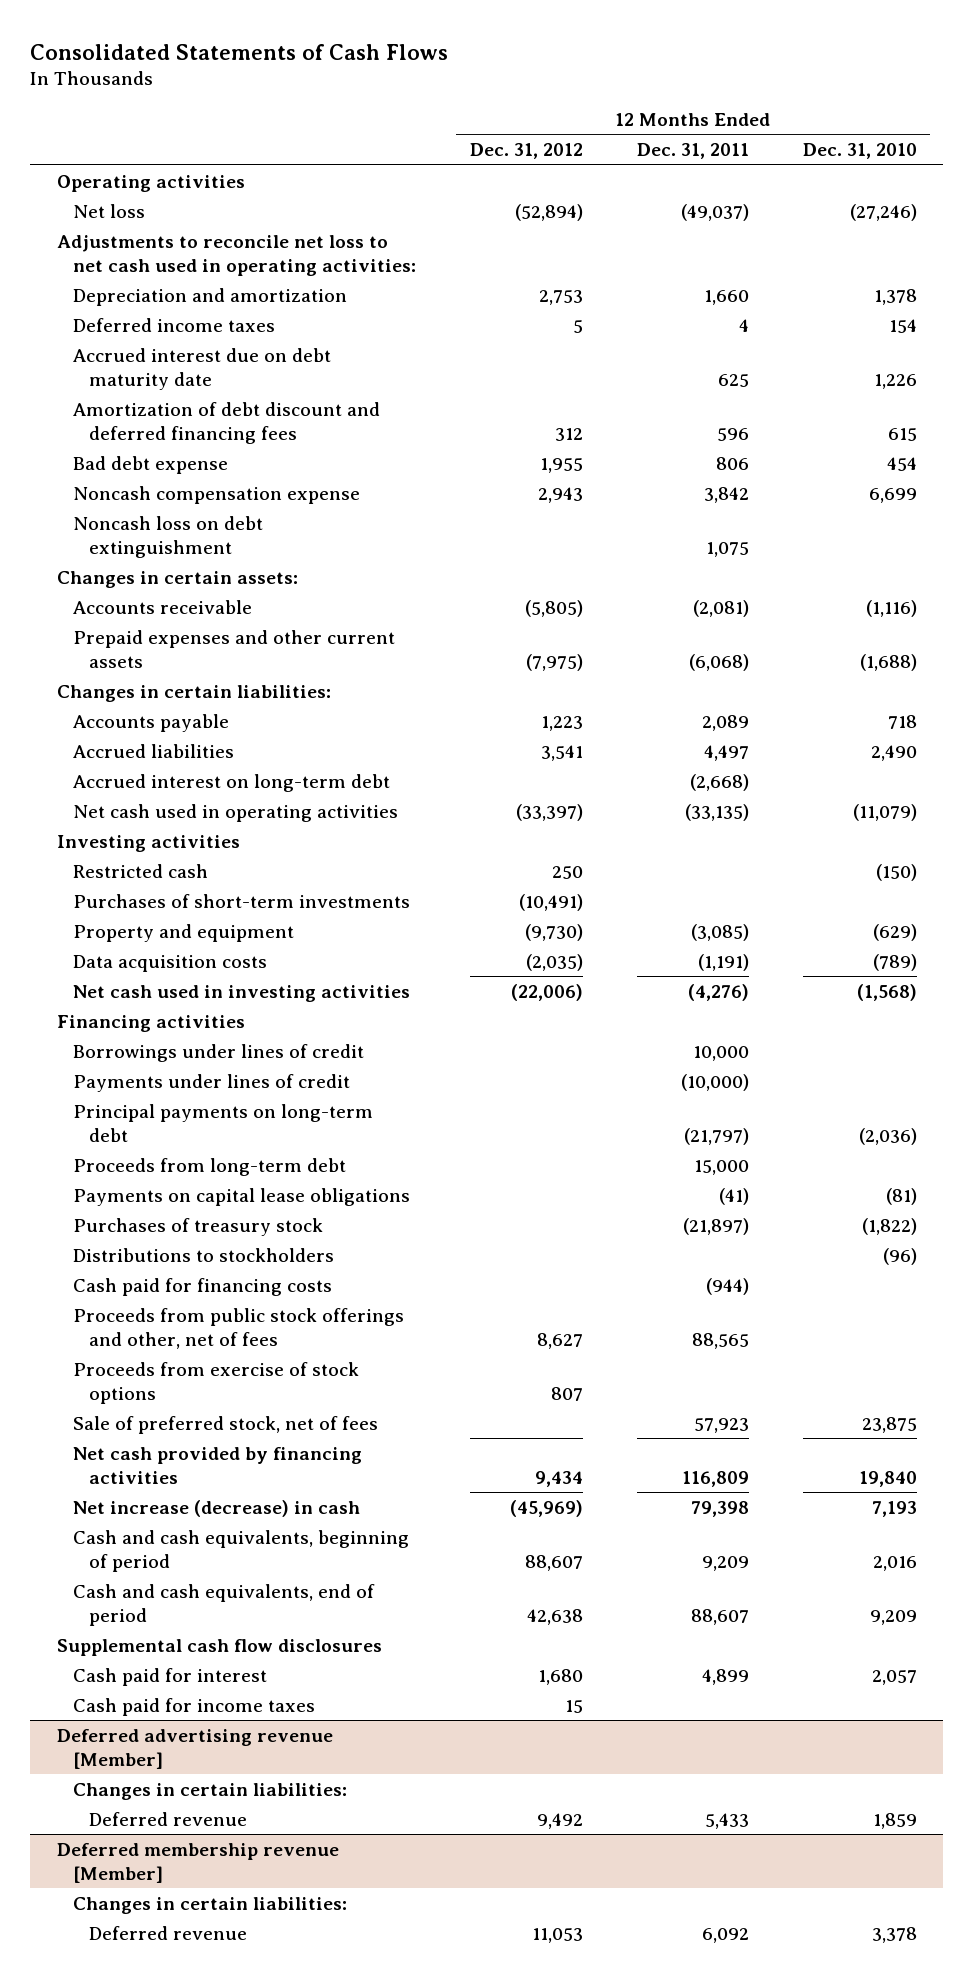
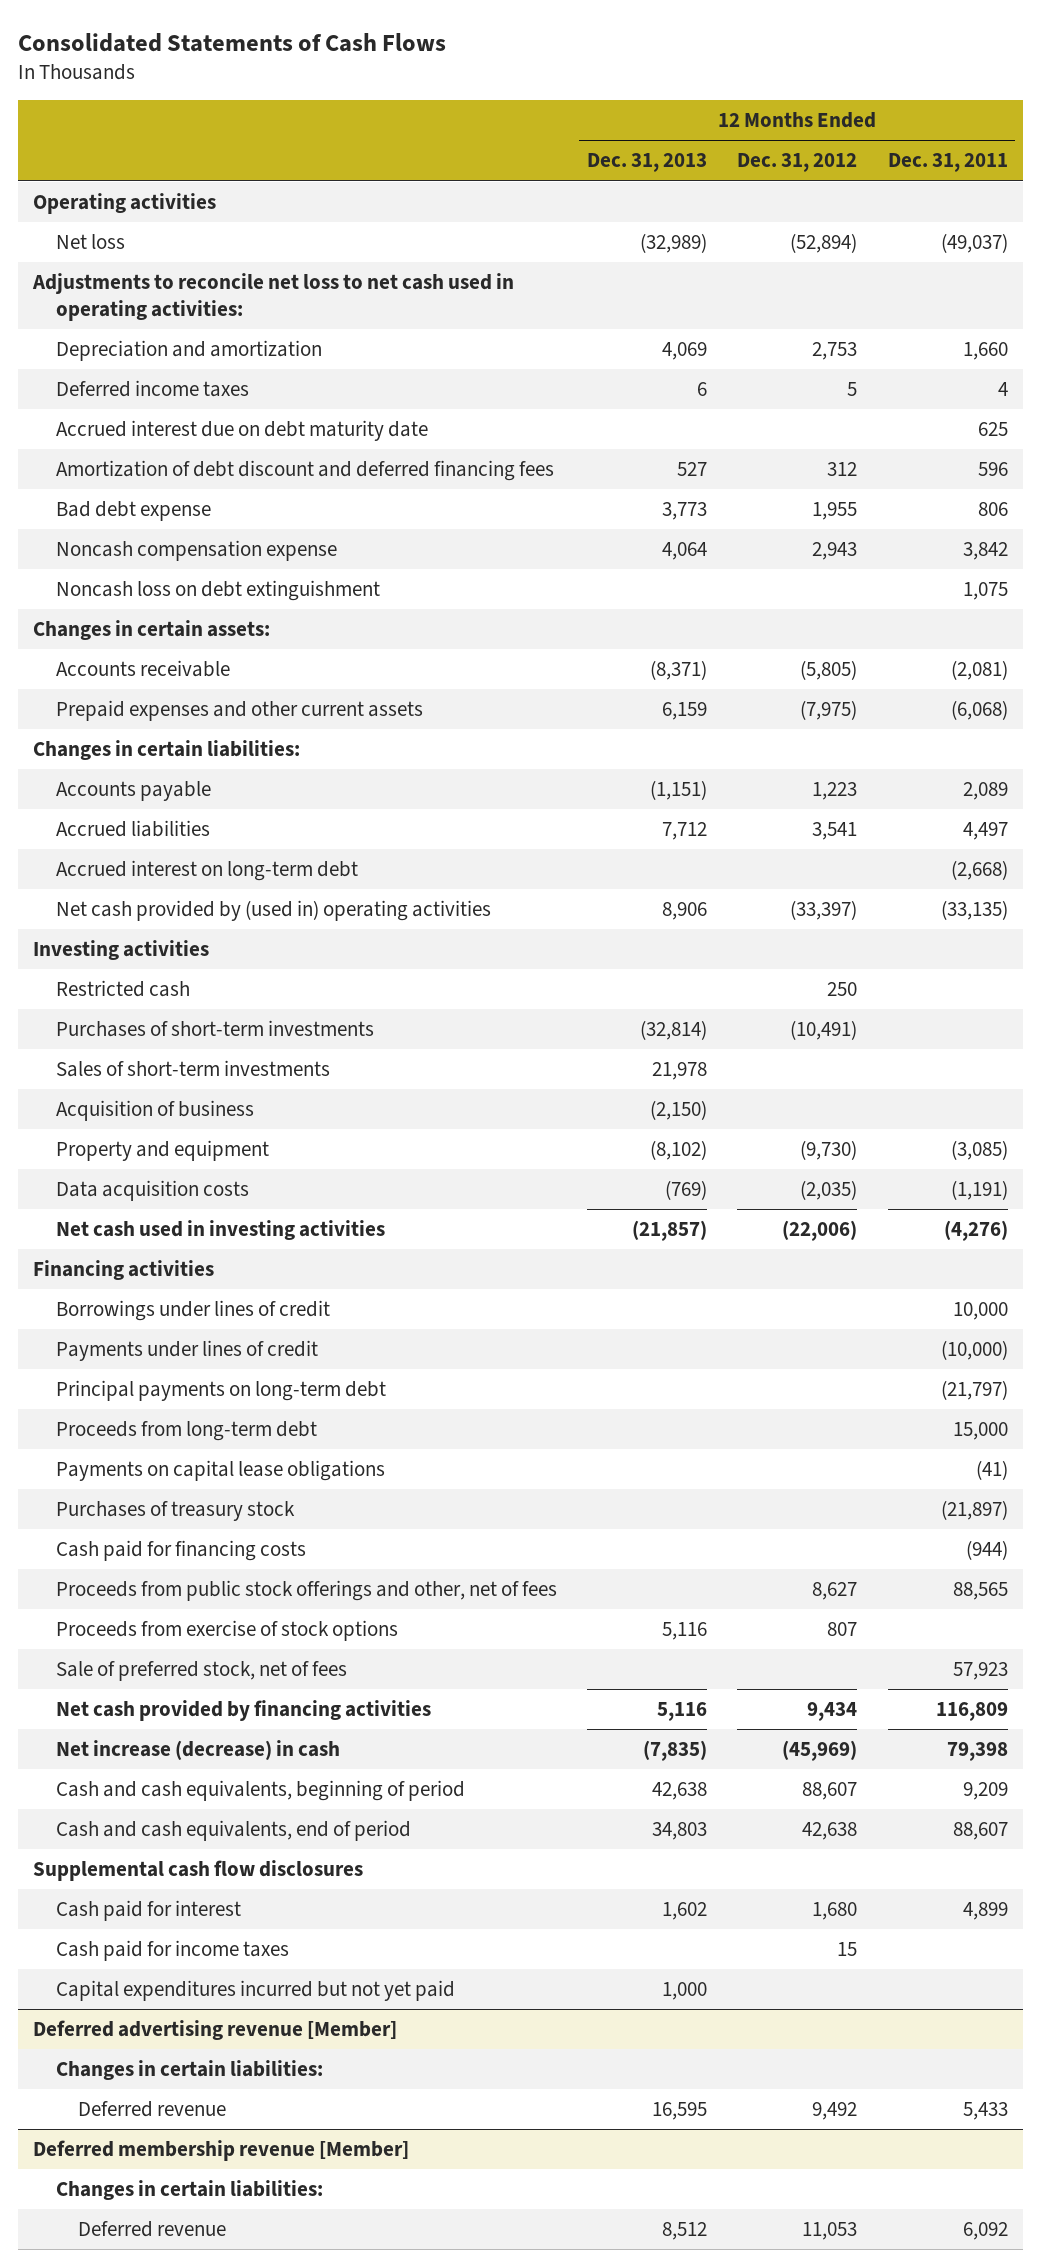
- | 12 Months Ended Dec. 31, 2012 | 12 Months Ended Dec. 31, 2011 | 12 Months Ended Dec. 31, 2010
+ | 12 Months Ended Dec. 31, 2013 | 12 Months Ended Dec. 31, 2012 | 12 Months Ended Dec. 31, 2011
- Net cash used in operating activities | (33,397) | (33,135) | (11,079)
+ Net cash provided by (used in) operating activities | 8,906 | (33,397) | (33,135)
+ Sales of short-term investments | 21,978 | |
+ Acquisition of business | (2,150) | |
- Distributions to stockholders | | | (96)
+ Capital expenditures incurred but not yet paid | 1,000 | |

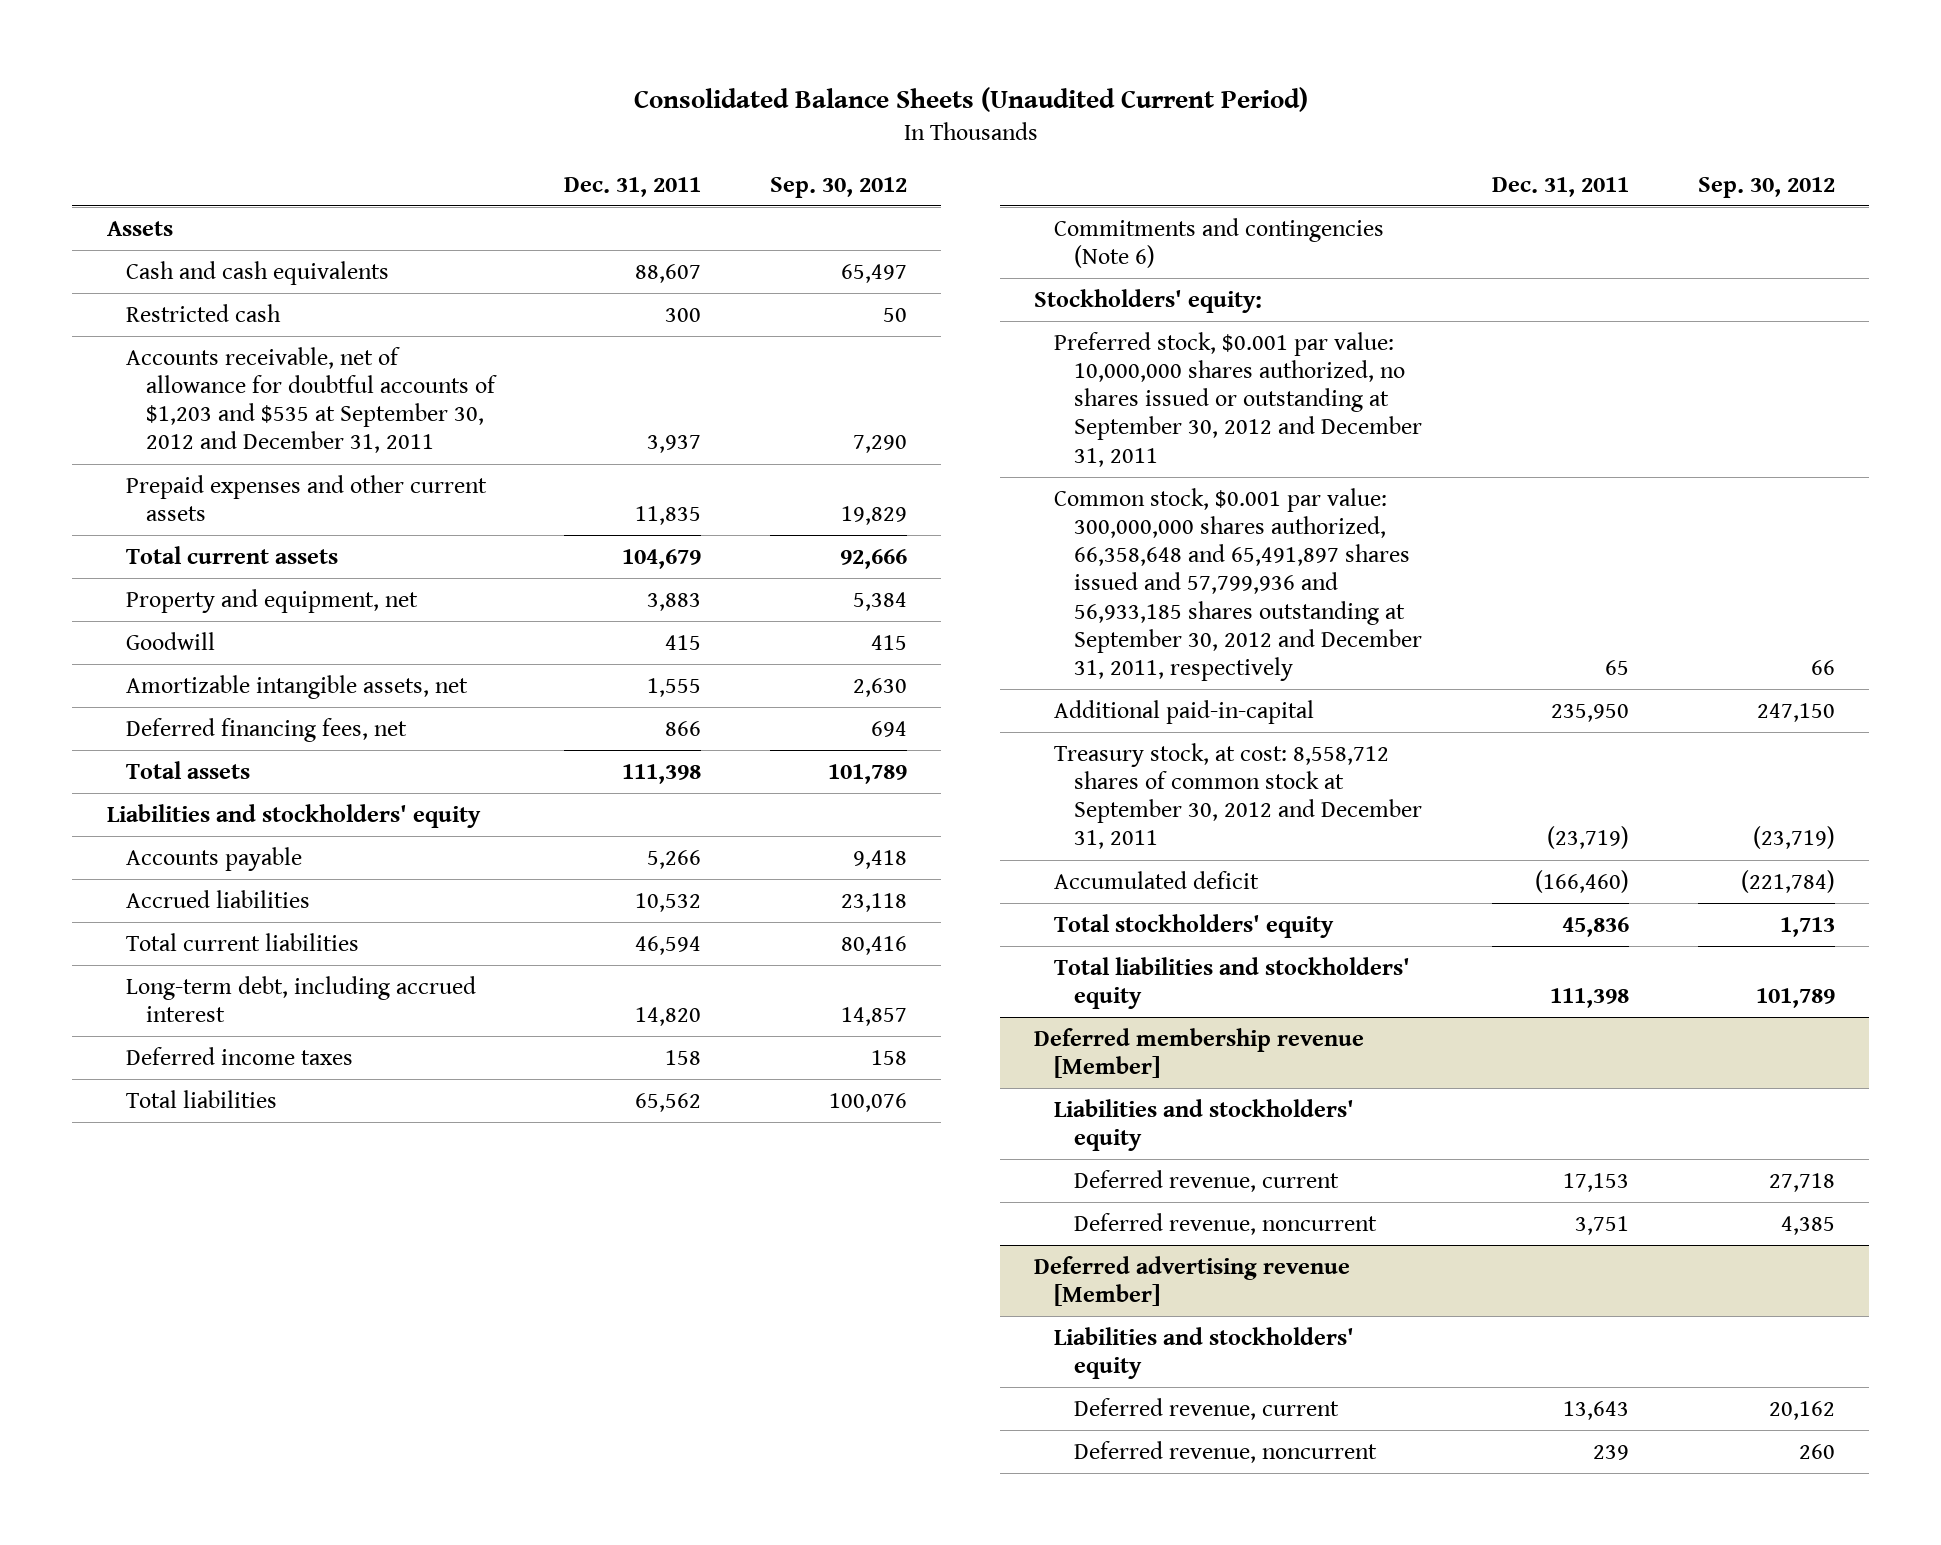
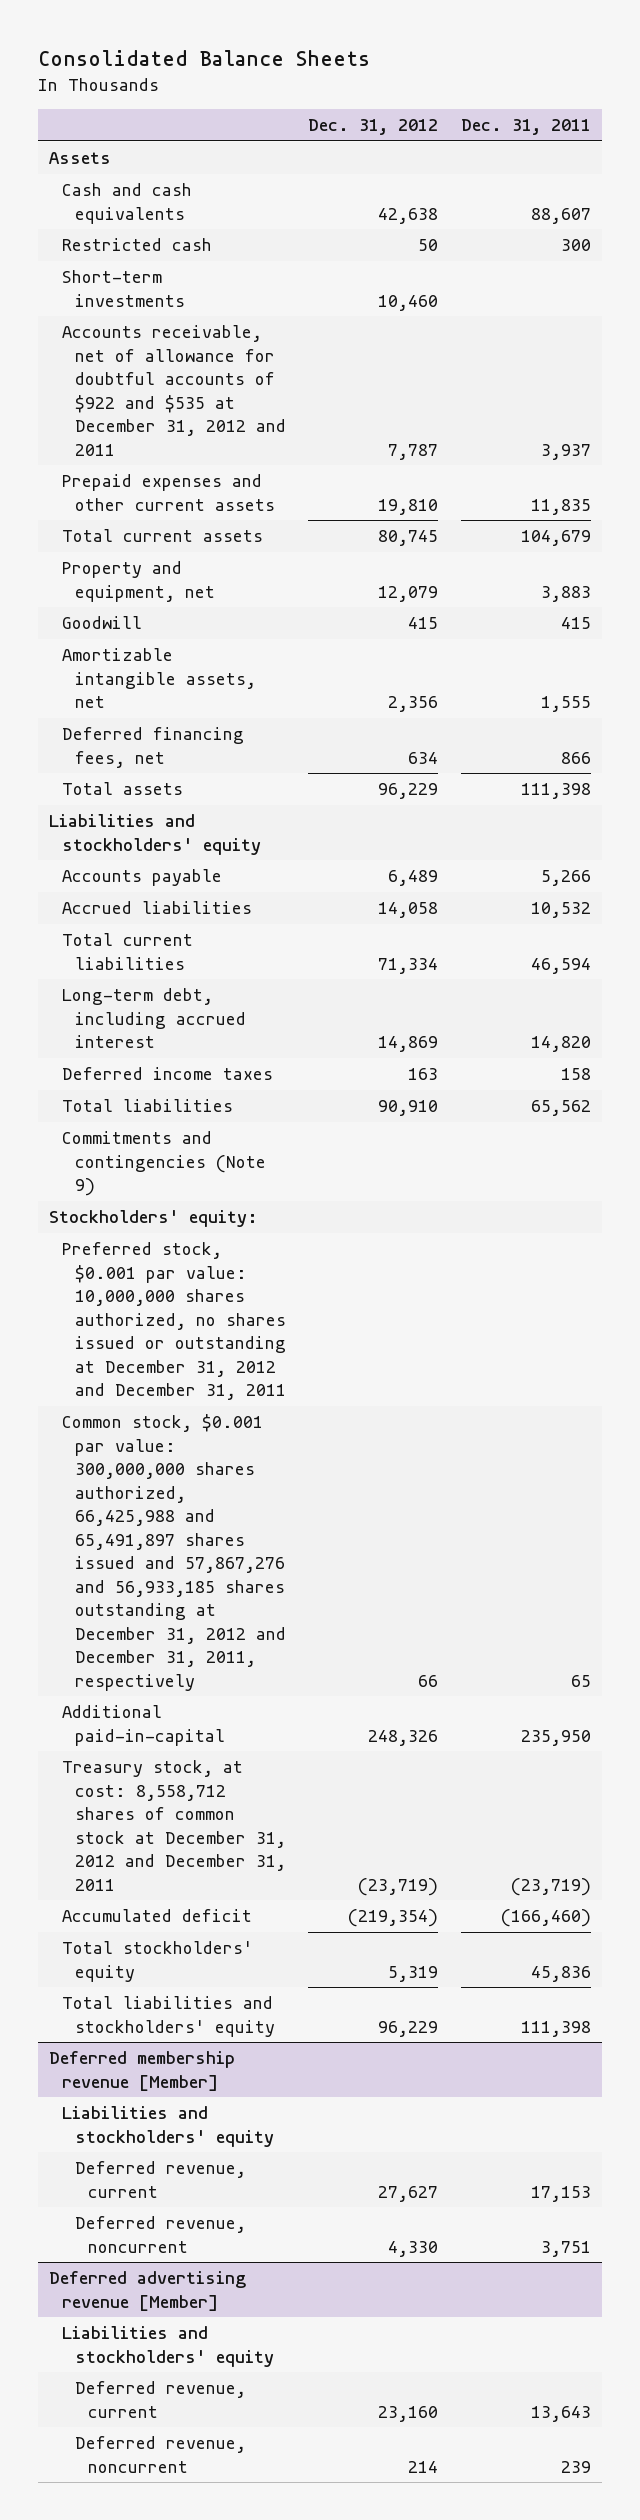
- Consolidated Balance Sheets (Unaudited Current Period)
+ Consolidated Balance Sheets
- | Dec. 31, 2011 | Sep. 30, 2012
+ | Dec. 31, 2012 | Dec. 31, 2011
- Accounts receivable, net of allowance for doubtful accounts of $1,203 and $535 at September 30, 2012 and December 31, 2011 | 3,937 | 7,290
+ Short-term investments | 10,460 |
+ Accounts receivable, net of allowance for doubtful accounts of $922 and $535 at December 31, 2012 and 2011 | 7,787 | 3,937
- Commitments and contingencies (Note 6)
+ Commitments and contingencies (Note 9)
- Preferred stock, $0.001 par value: 10,000,000 shares authorized, no shares issued or outstanding at September 30, 2012 and December 31, 2011
- Common stock, $0.001 par value: 300,000,000 shares authorized, 66,358,648 and 65,491,897 shares issued and 57,799,936 and 56,933,185 shares outstanding at September 30, 2012 and December 31, 2011, respectively | 65 | 66
+ Preferred stock, $0.001 par value: 10,000,000 shares authorized, no shares issued or outstanding at December 31, 2012 and December 31, 2011
+ Common stock, $0.001 par value: 300,000,000 shares authorized, 66,425,988 and 65,491,897 shares issued and 57,867,276 and 56,933,185 shares outstanding at December 31, 2012 and December 31, 2011, respectively | 66 | 65
- Treasury stock, at cost: 8,558,712 shares of common stock at September 30, 2012 and December 31, 2011 | (23,719) | (23,719)
+ Treasury stock, at cost: 8,558,712 shares of common stock at December 31, 2012 and December 31, 2011 | (23,719) | (23,719)

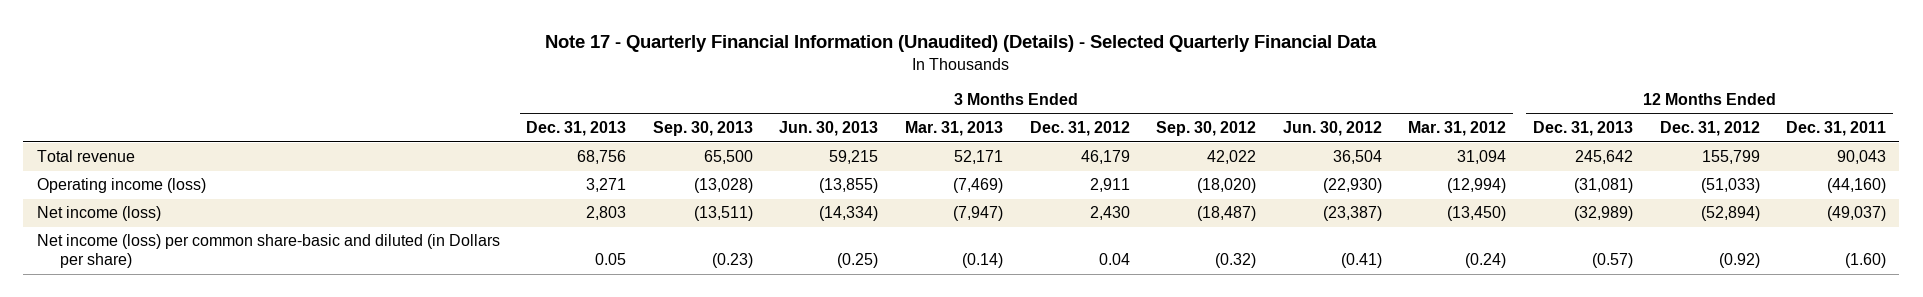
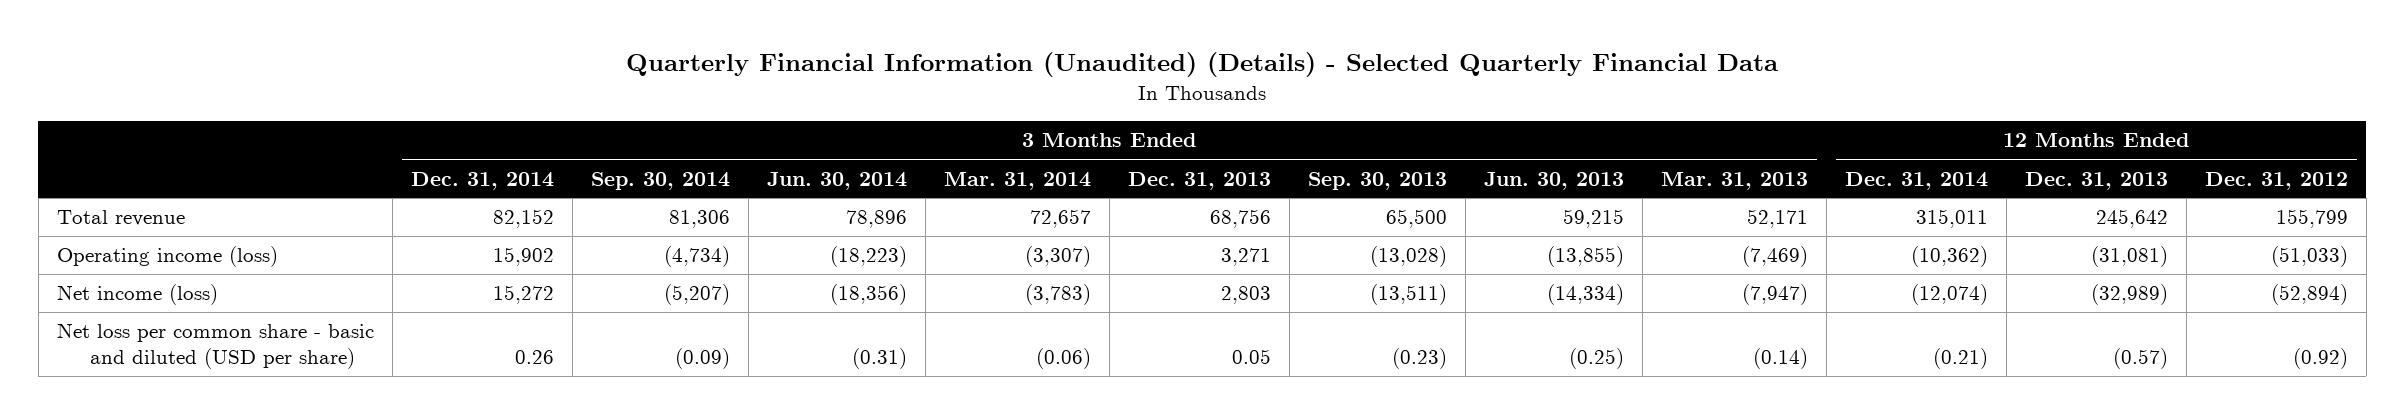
- Note 17 - Quarterly Financial Information (Unaudited) (Details) - Selected Quarterly Financial Data
+ Quarterly Financial Information (Unaudited) (Details) - Selected Quarterly Financial Data
- | 3 Months Ended Dec. 31, 2013 | 3 Months Ended Sep. 30, 2013 | 3 Months Ended Jun. 30, 2013 | 3 Months Ended Mar. 31, 2013 | 3 Months Ended Dec. 31, 2012 | 3 Months Ended Sep. 30, 2012 | 3 Months Ended Jun. 30, 2012 | 3 Months Ended Mar. 31, 2012 | 12 Months Ended Dec. 31, 2013 | 12 Months Ended Dec. 31, 2012 | 12 Months Ended Dec. 31, 2011
+ | 3 Months Ended Dec. 31, 2014 | 3 Months Ended Sep. 30, 2014 | 3 Months Ended Jun. 30, 2014 | 3 Months Ended Mar. 31, 2014 | 3 Months Ended Dec. 31, 2013 | 3 Months Ended Sep. 30, 2013 | 3 Months Ended Jun. 30, 2013 | 3 Months Ended Mar. 31, 2013 | 12 Months Ended Dec. 31, 2014 | 12 Months Ended Dec. 31, 2013 | 12 Months Ended Dec. 31, 2012
- Net income (loss) per common share-basic and diluted (in Dollars per share) | 0.05 | (0.23) | (0.25) | (0.14) | 0.04 | (0.32) | (0.41) | (0.24) | (0.57) | (0.92) | (1.60)
+ Net loss per common share - basic and diluted (USD per share) | 0.26 | (0.09) | (0.31) | (0.06) | 0.05 | (0.23) | (0.25) | (0.14) | (0.21) | (0.57) | (0.92)

